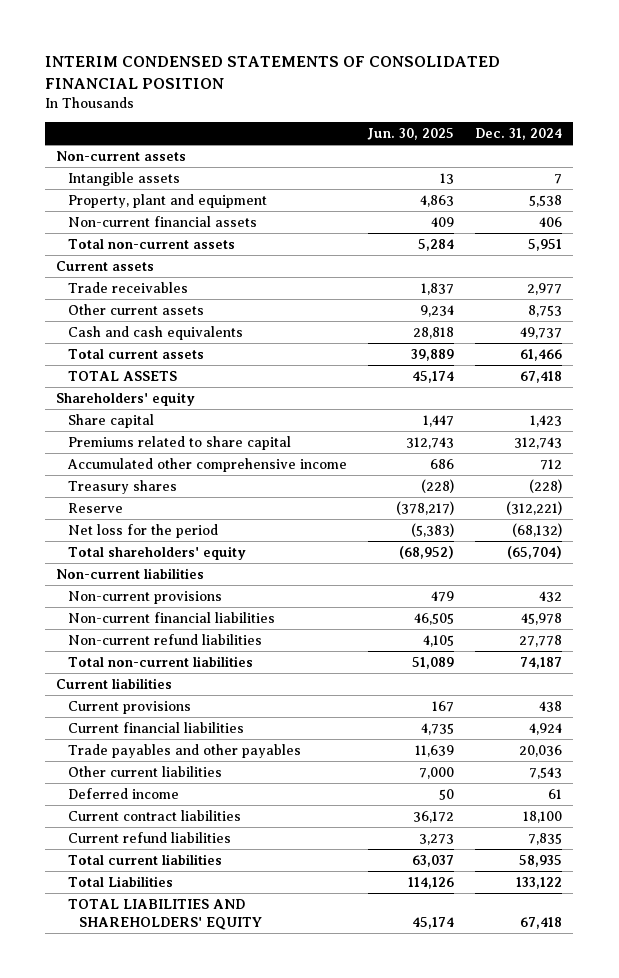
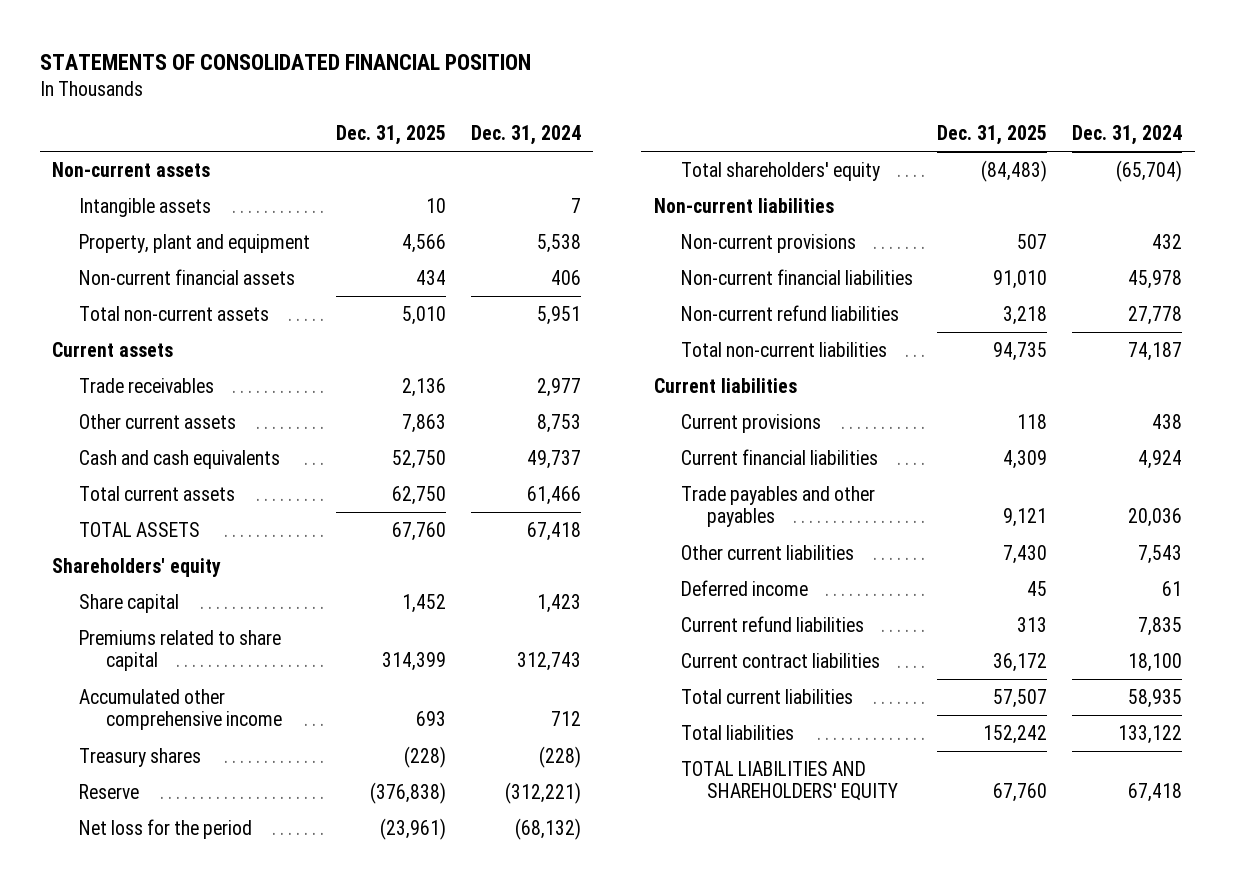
- INTERIM CONDENSED STATEMENTS OF CONSOLIDATED FINANCIAL POSITION
+ STATEMENTS OF CONSOLIDATED FINANCIAL POSITION
- | Jun. 30, 2025 | Dec. 31, 2024
+ | Dec. 31, 2025 | Dec. 31, 2024
moved down: Current contract liabilities | 36,172 | 18,100
- Total Liabilities | 114,126 | 133,122
+ Total liabilities | 152,242 | 133,122

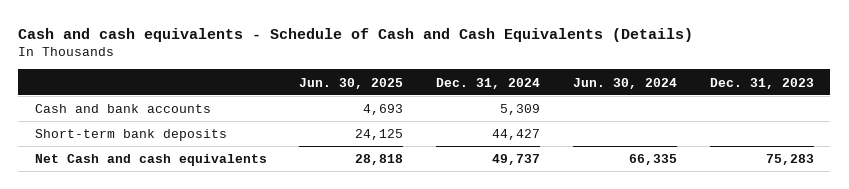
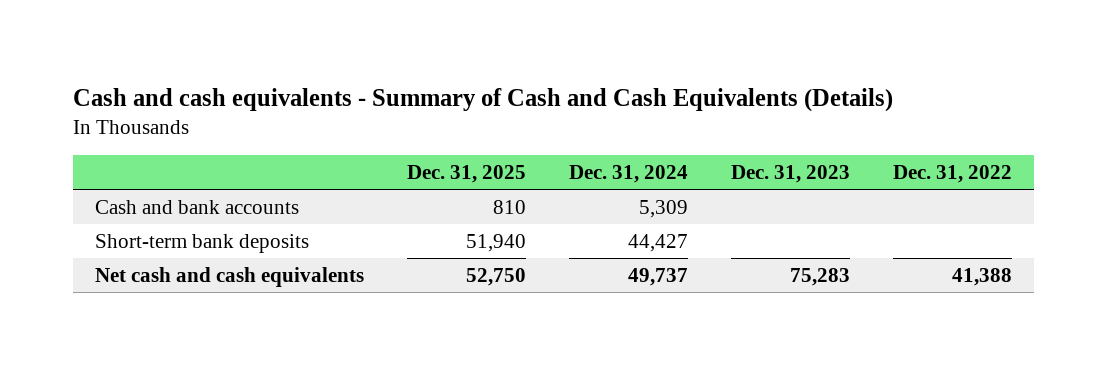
- Cash and cash equivalents - Schedule of Cash and Cash Equivalents (Details)
+ Cash and cash equivalents - Summary of Cash and Cash Equivalents (Details)
- | Jun. 30, 2025 | Dec. 31, 2024 | Jun. 30, 2024 | Dec. 31, 2023
+ | Dec. 31, 2025 | Dec. 31, 2024 | Dec. 31, 2023 | Dec. 31, 2022
- Net Cash and cash equivalents | 28,818 | 49,737 | 66,335 | 75,283
+ Net cash and cash equivalents | 52,750 | 49,737 | 75,283 | 41,388

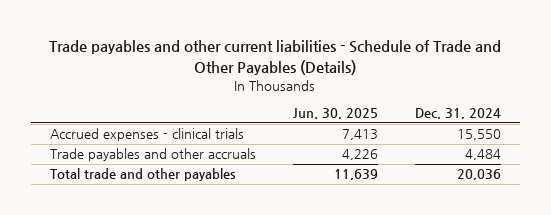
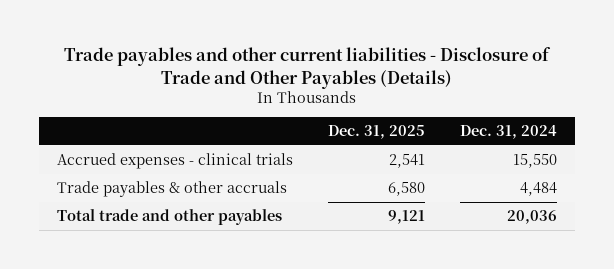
- Trade payables and other current liabilities - Schedule of Trade and Other Payables (Details)
+ Trade payables and other current liabilities - Disclosure of Trade and Other Payables (Details)
- | Jun. 30, 2025 | Dec. 31, 2024
+ | Dec. 31, 2025 | Dec. 31, 2024
- Trade payables and other accruals | 4,226 | 4,484
+ Trade payables & other accruals | 6,580 | 4,484

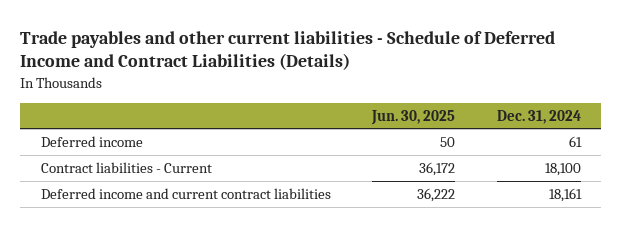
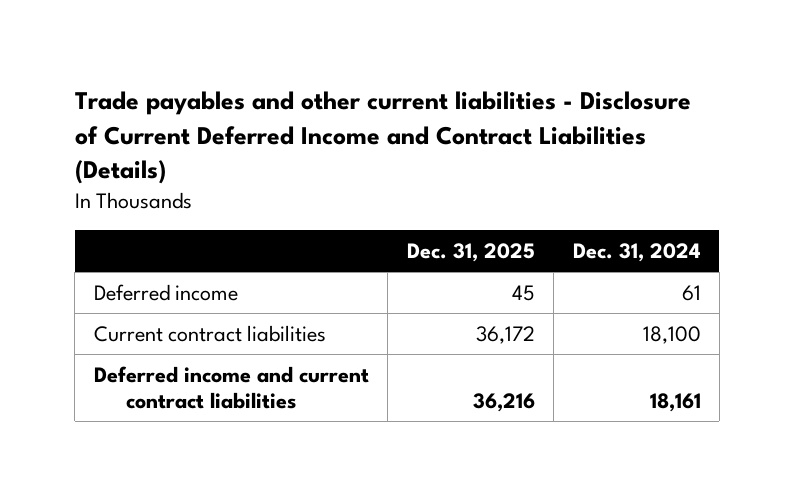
- Trade payables and other current liabilities - Schedule of Deferred Income and Contract Liabilities (Details)
+ Trade payables and other current liabilities - Disclosure of Current Deferred Income and Contract Liabilities (Details)
- | Jun. 30, 2025 | Dec. 31, 2024
+ | Dec. 31, 2025 | Dec. 31, 2024
- Contract liabilities - Current | 36,172 | 18,100
+ Current contract liabilities | 36,172 | 18,100

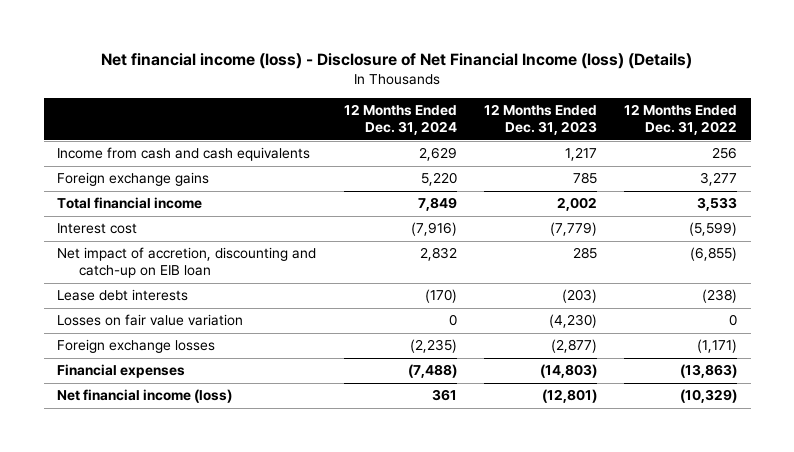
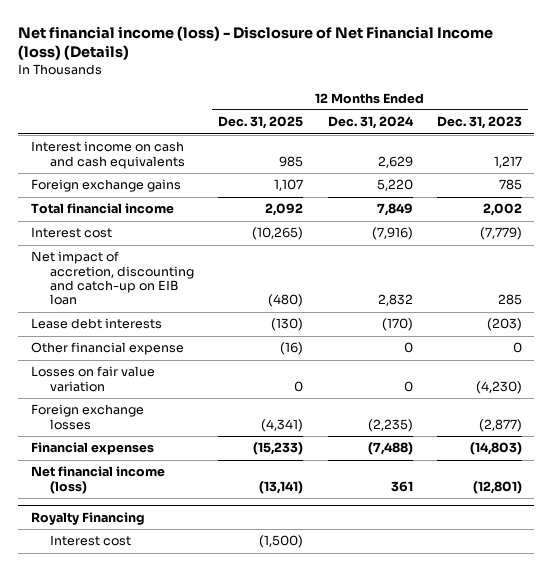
- | 12 Months Ended Dec. 31, 2024 | 12 Months Ended Dec. 31, 2023 | 12 Months Ended Dec. 31, 2022
+ | 12 Months Ended Dec. 31, 2025 | 12 Months Ended Dec. 31, 2024 | 12 Months Ended Dec. 31, 2023
- Income from cash and cash equivalents | 2,629 | 1,217 | 256
+ Interest income on cash and cash equivalents | 985 | 2,629 | 1,217
+ Other financial expense | (16) | 0 | 0
+ Royalty Financing
+ Interest cost | (1,500) | |

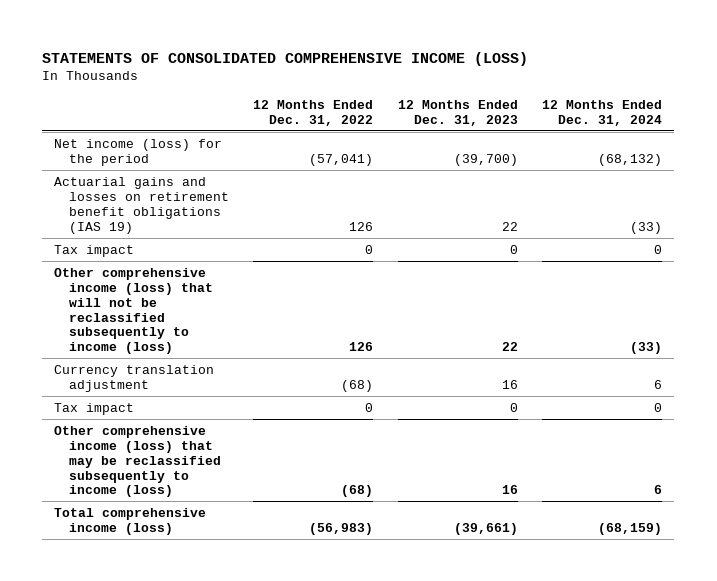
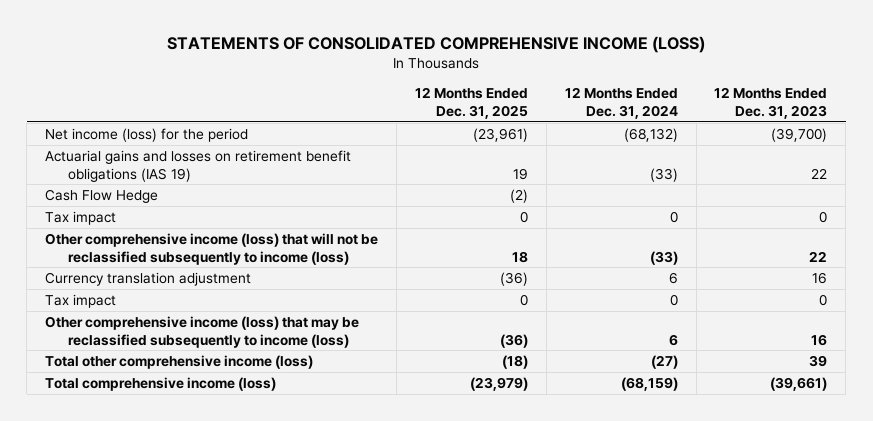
- | 12 Months Ended Dec. 31, 2022 | 12 Months Ended Dec. 31, 2023 | 12 Months Ended Dec. 31, 2024
+ | 12 Months Ended Dec. 31, 2025 | 12 Months Ended Dec. 31, 2024 | 12 Months Ended Dec. 31, 2023
+ Cash Flow Hedge | (2) | |
+ Total other comprehensive income (loss) | (18) | (27) | 39

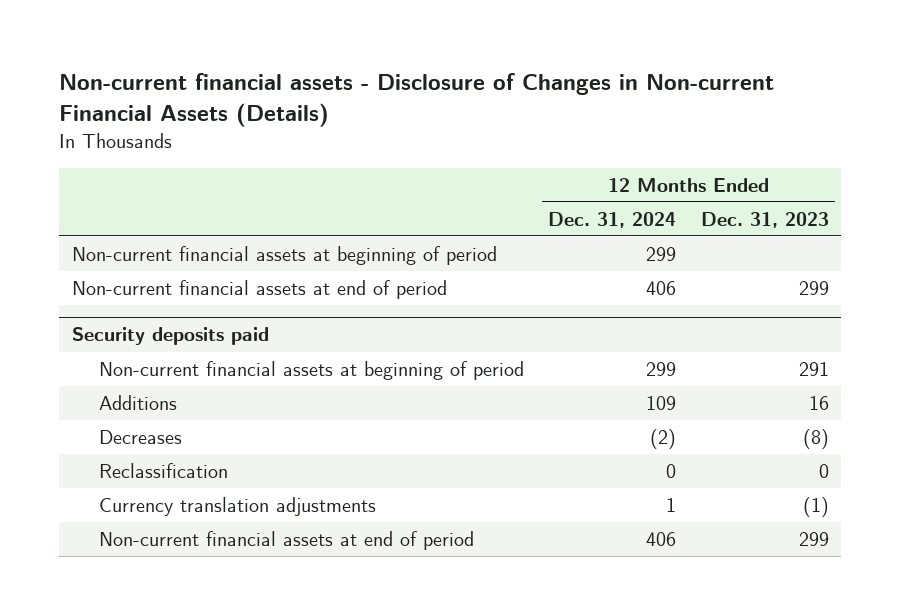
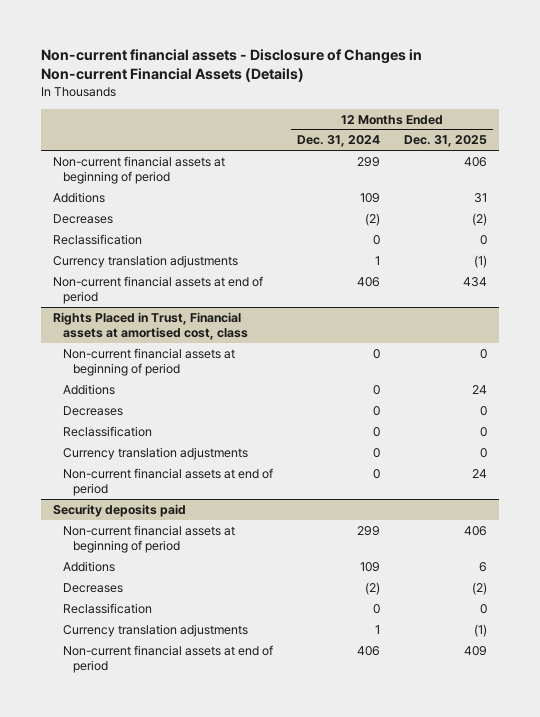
- | 12 Months Ended Dec. 31, 2024 | 12 Months Ended Dec. 31, 2023
+ | 12 Months Ended Dec. 31, 2024 | 12 Months Ended Dec. 31, 2025
+ Additions | 109 | 31
+ Decreases | (2) | (2)
+ Reclassification | 0 | 0
+ Currency translation adjustments | 1 | (1)
+ Rights Placed in Trust, Financial assets at amortised cost, class
+ Non-current financial assets at beginning of period | 0 | 0
+ Additions | 0 | 24
+ Decreases | 0 | 0
+ Reclassification | 0 | 0
+ Currency translation adjustments | 0 | 0
+ Non-current financial assets at end of period | 0 | 24

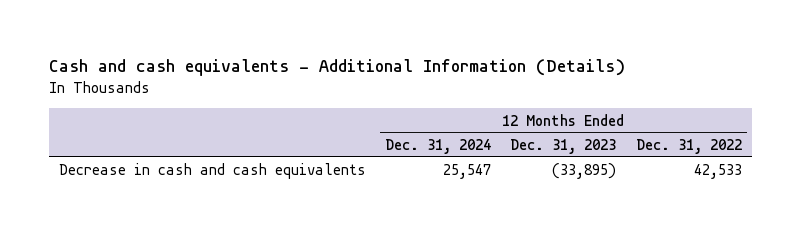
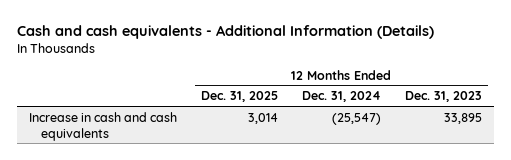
- | 12 Months Ended Dec. 31, 2024 | 12 Months Ended Dec. 31, 2023 | 12 Months Ended Dec. 31, 2022
+ | 12 Months Ended Dec. 31, 2025 | 12 Months Ended Dec. 31, 2024 | 12 Months Ended Dec. 31, 2023
- Decrease in cash and cash equivalents | 25,547 | (33,895) | 42,533
+ Increase in cash and cash equivalents | 3,014 | (25,547) | 33,895

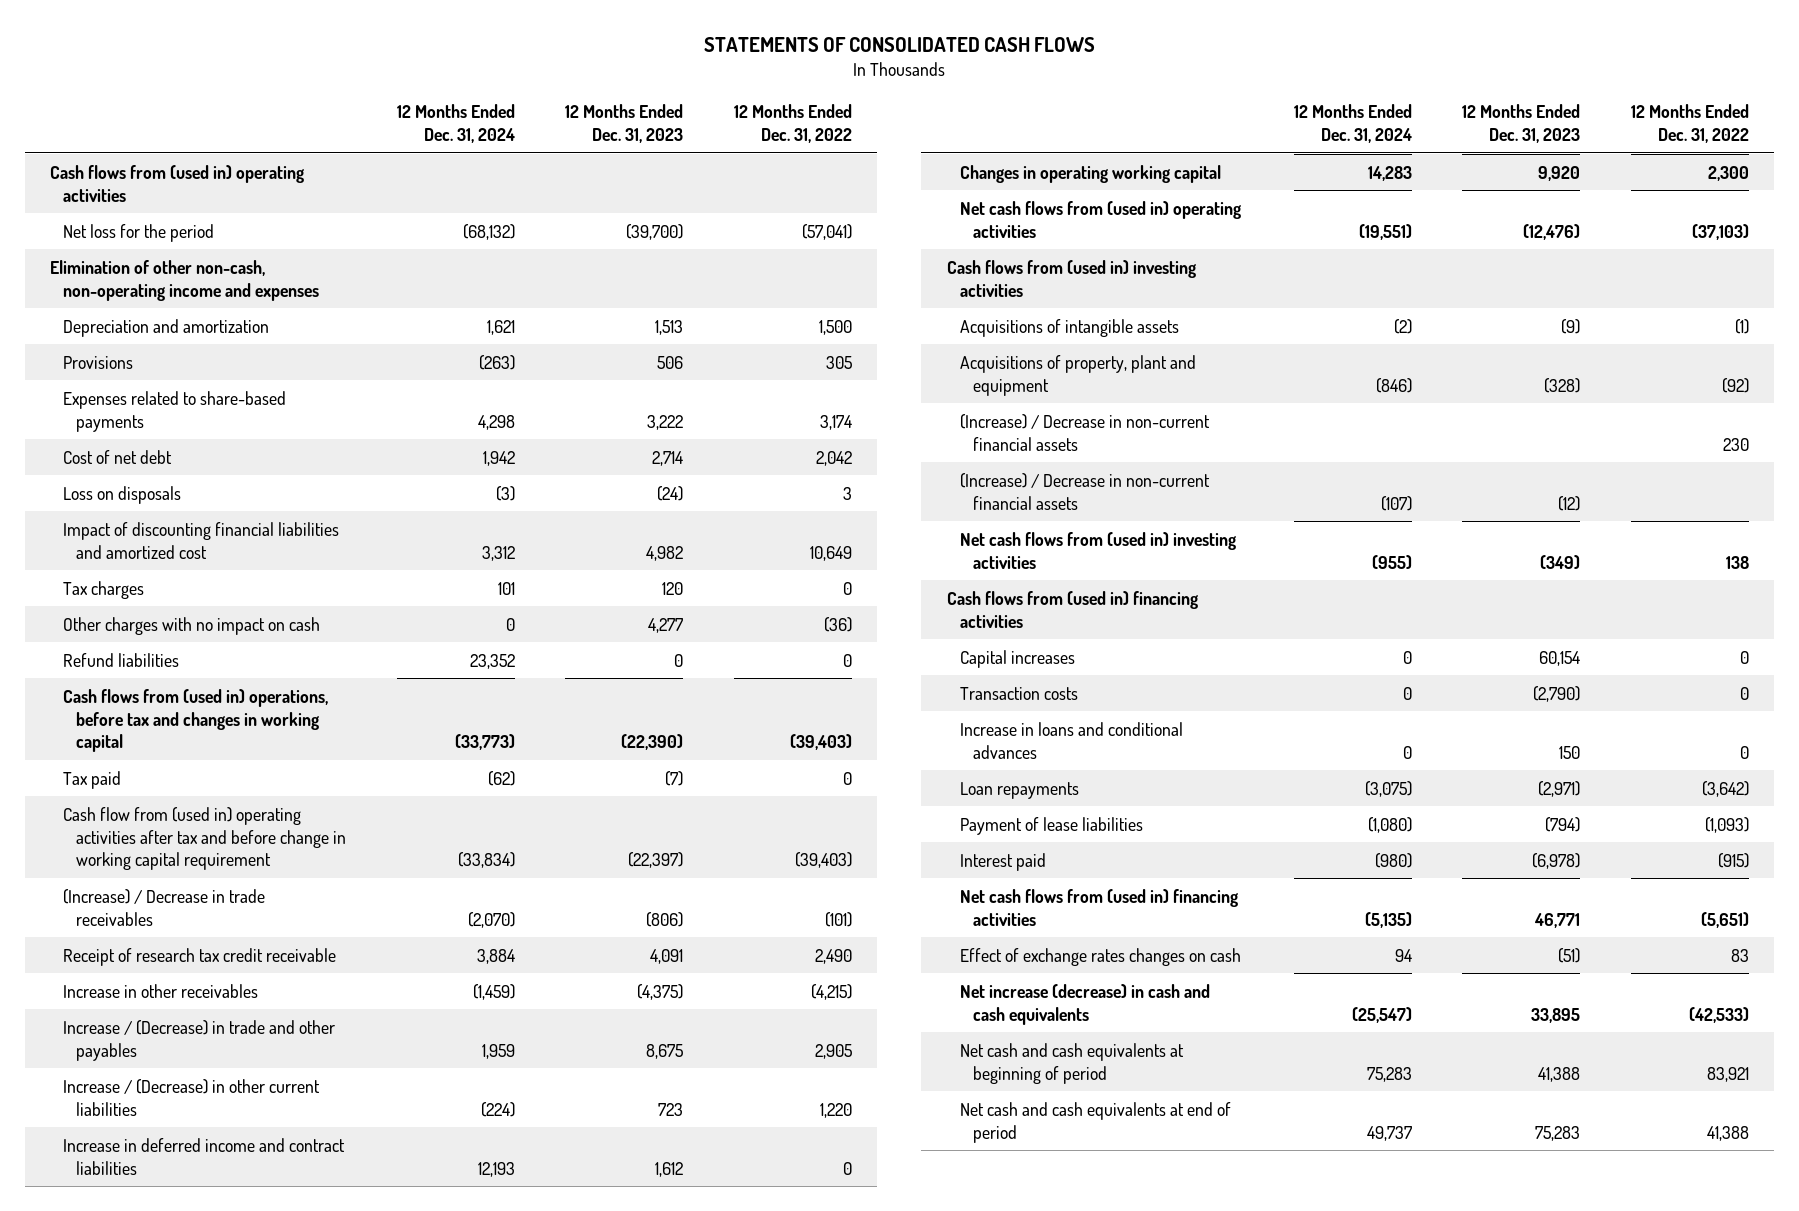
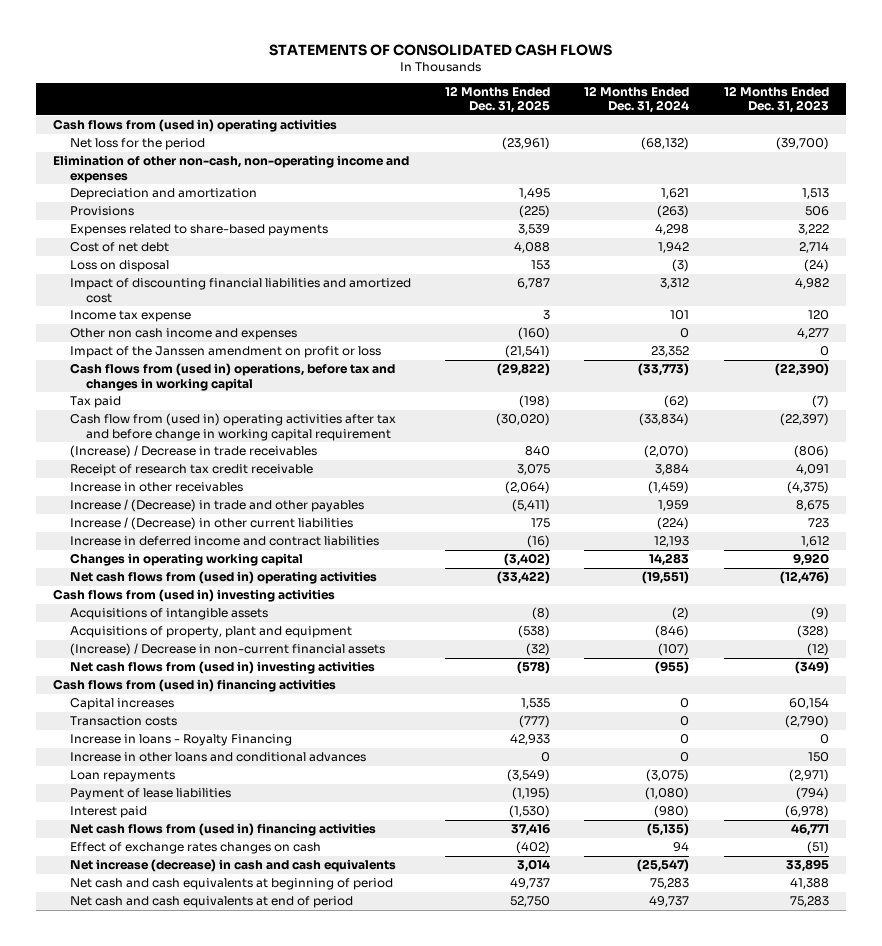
- | 12 Months Ended Dec. 31, 2024 | 12 Months Ended Dec. 31, 2023 | 12 Months Ended Dec. 31, 2022
+ | 12 Months Ended Dec. 31, 2025 | 12 Months Ended Dec. 31, 2024 | 12 Months Ended Dec. 31, 2023
- Loss on disposals | (3) | (24) | 3
+ Loss on disposal | 153 | (3) | (24)
- Tax charges | 101 | 120 | 0
- Other charges with no impact on cash | 0 | 4,277 | (36)
- Refund liabilities | 23,352 | 0 | 0
+ Income tax expense | 3 | 101 | 120
+ Other non cash income and expenses | (160) | 0 | 4,277
+ Impact of the Janssen amendment on profit or loss | (21,541) | 23,352 | 0
- (Increase) / Decrease in non-current financial assets | | | 230
- Increase in loans and conditional advances | 0 | 150 | 0
+ Increase in loans - Royalty Financing | 42,933 | 0 | 0
+ Increase in other loans and conditional advances | 0 | 0 | 150

